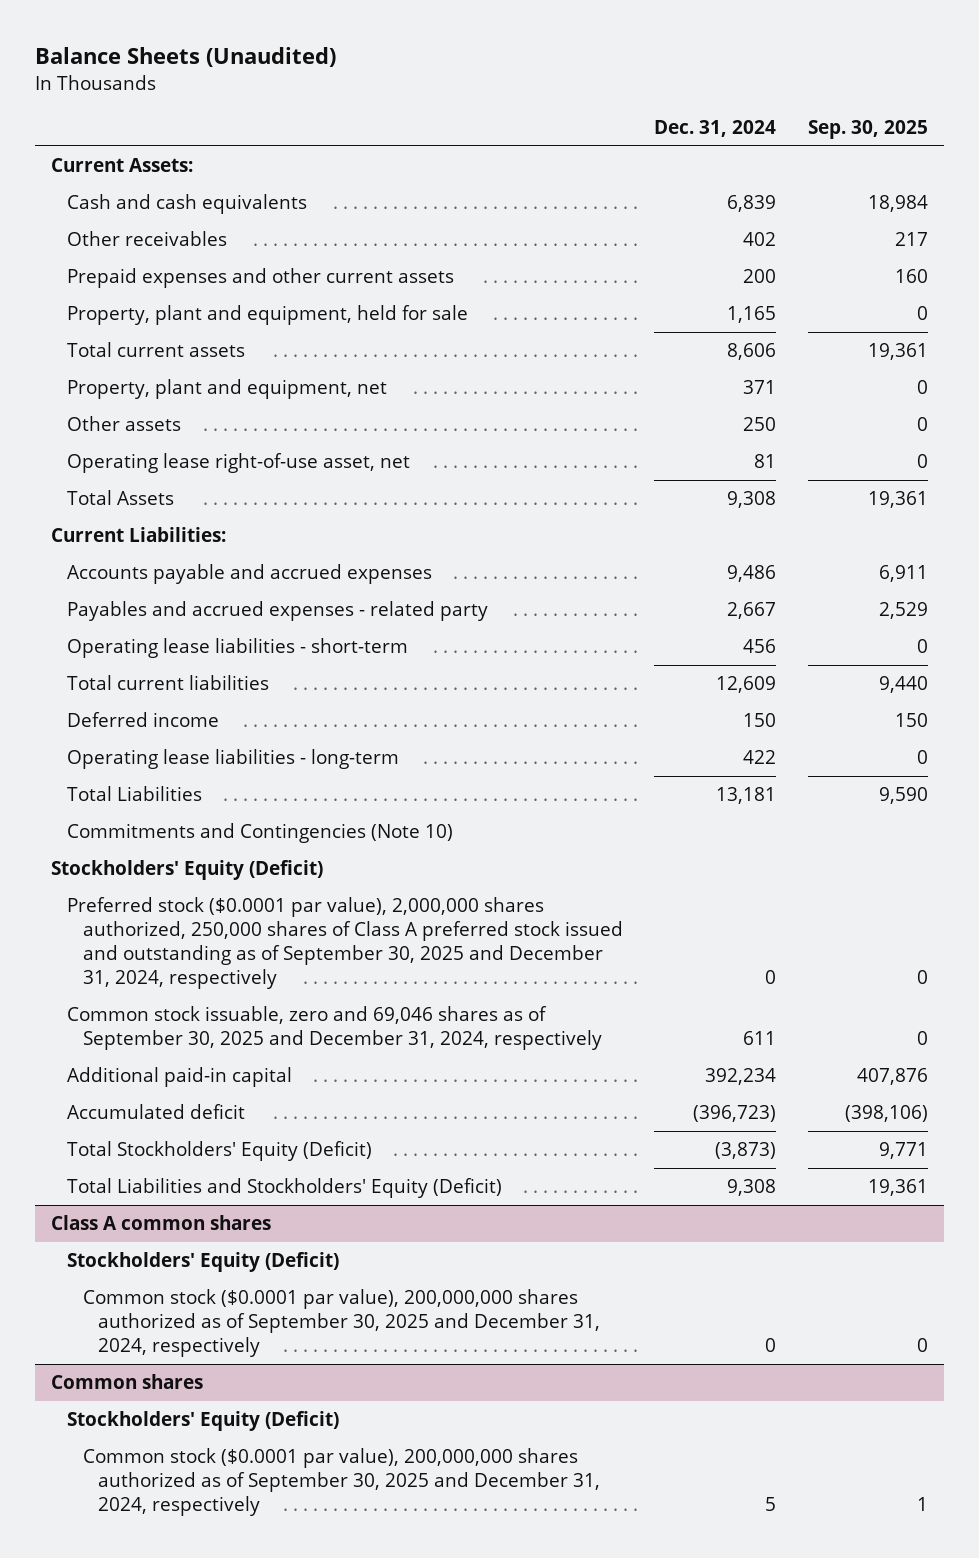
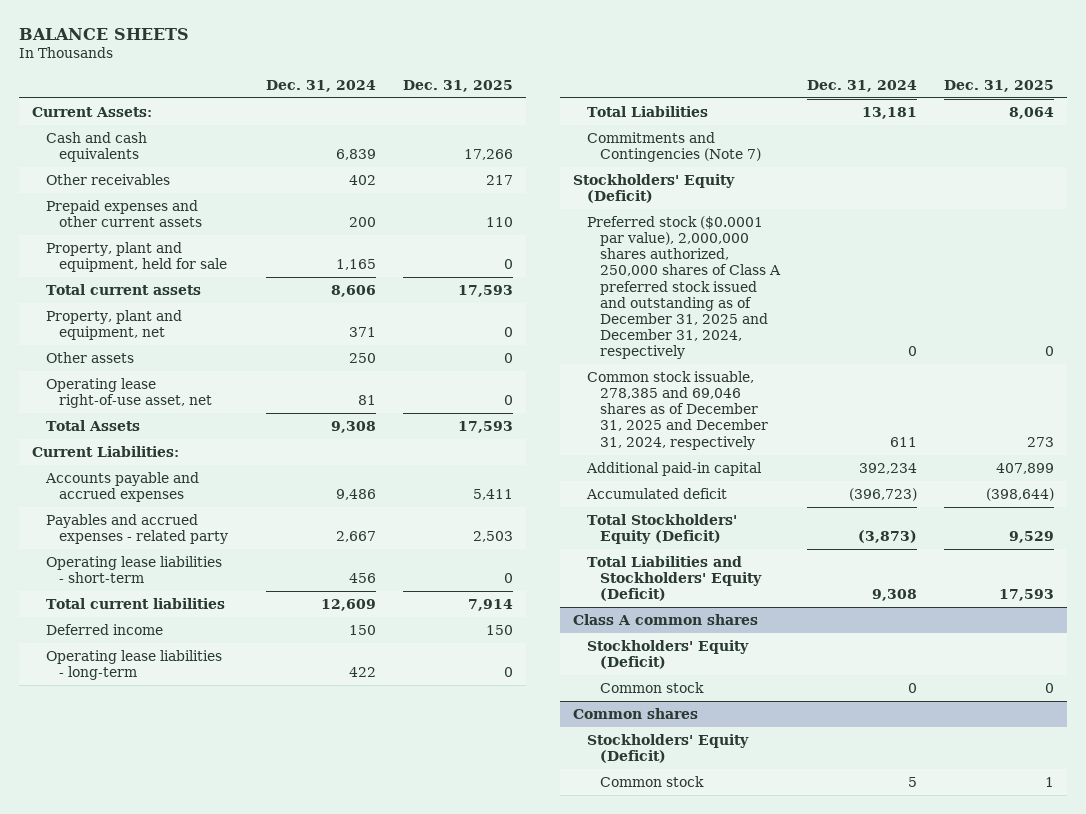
- Balance Sheets (Unaudited)
+ BALANCE SHEETS
- | Dec. 31, 2024 | Sep. 30, 2025
+ | Dec. 31, 2024 | Dec. 31, 2025
- Commitments and Contingencies (Note 10)
+ Commitments and Contingencies (Note 7)
- Preferred stock ($0.0001 par value), 2,000,000 shares authorized, 250,000 shares of Class A preferred stock issued and outstanding as of September 30, 2025 and December 31, 2024, respectively | 0 | 0
- Common stock issuable, zero and 69,046 shares as of September 30, 2025 and December 31, 2024, respectively | 611 | 0
+ Preferred stock ($0.0001 par value), 2,000,000 shares authorized, 250,000 shares of Class A preferred stock issued and outstanding as of December 31, 2025 and December 31, 2024, respectively | 0 | 0
+ Common stock issuable, 278,385 and 69,046 shares as of December 31, 2025 and December 31, 2024, respectively | 611 | 273
@ Class A common shares
- Common stock ($0.0001 par value), 200,000,000 shares authorized as of September 30, 2025 and December 31, 2024, respectively | 0 | 0
+ Common stock | 0 | 0
@ Common shares
- Common stock ($0.0001 par value), 200,000,000 shares authorized as of September 30, 2025 and December 31, 2024, respectively | 5 | 1
+ Common stock | 5 | 1

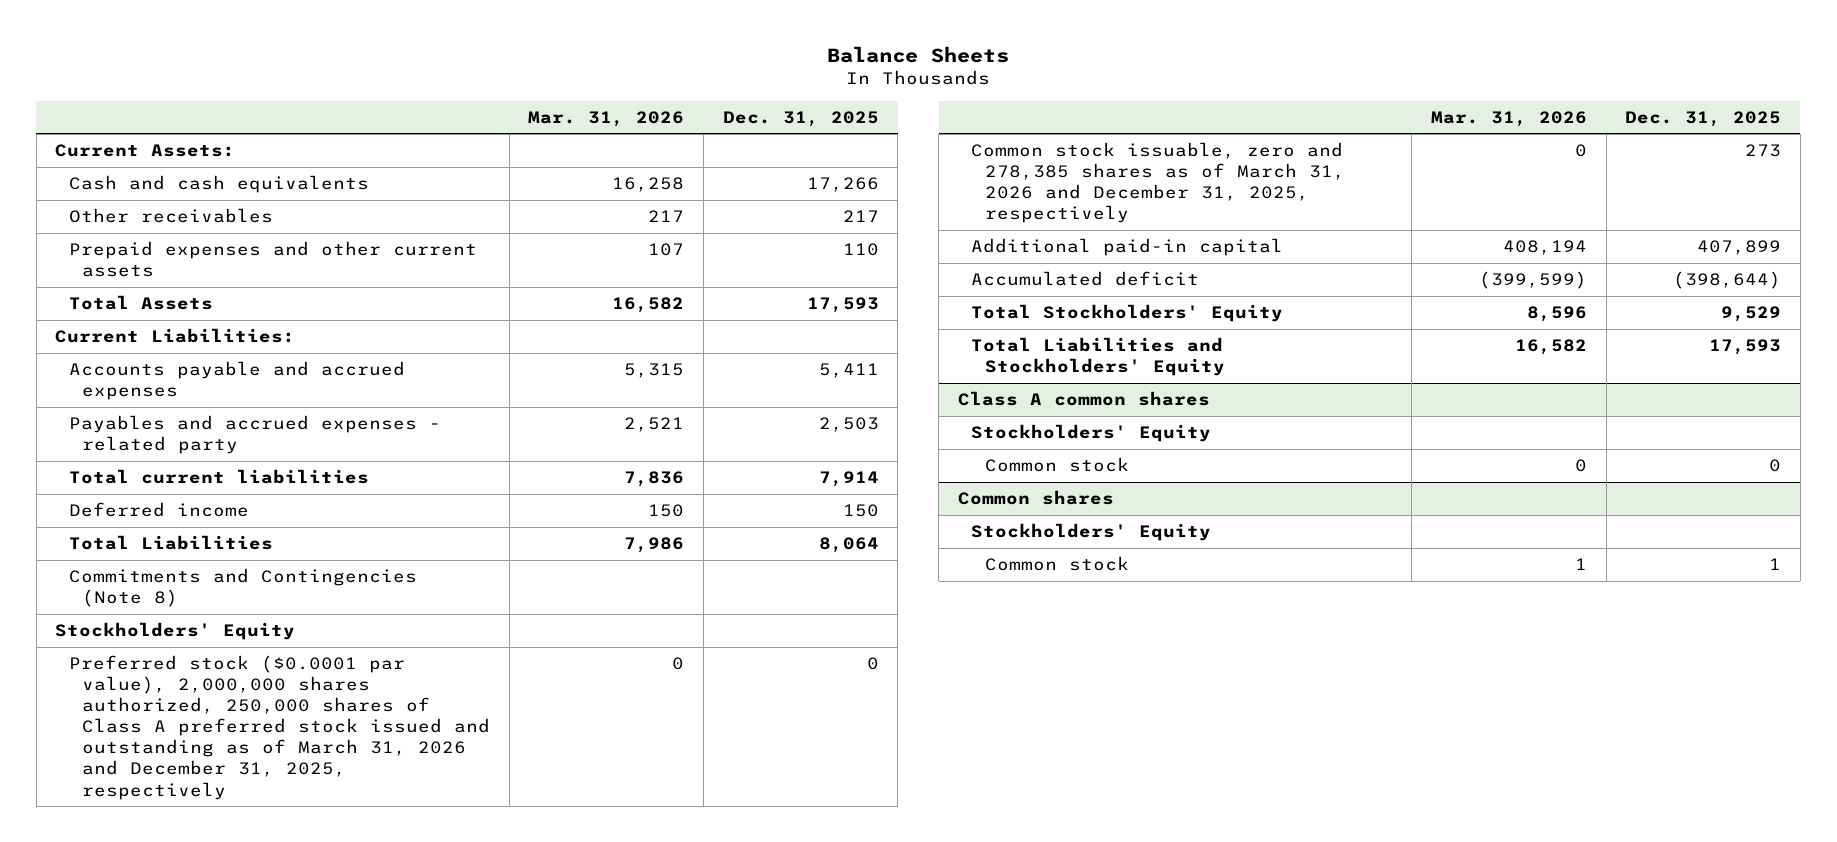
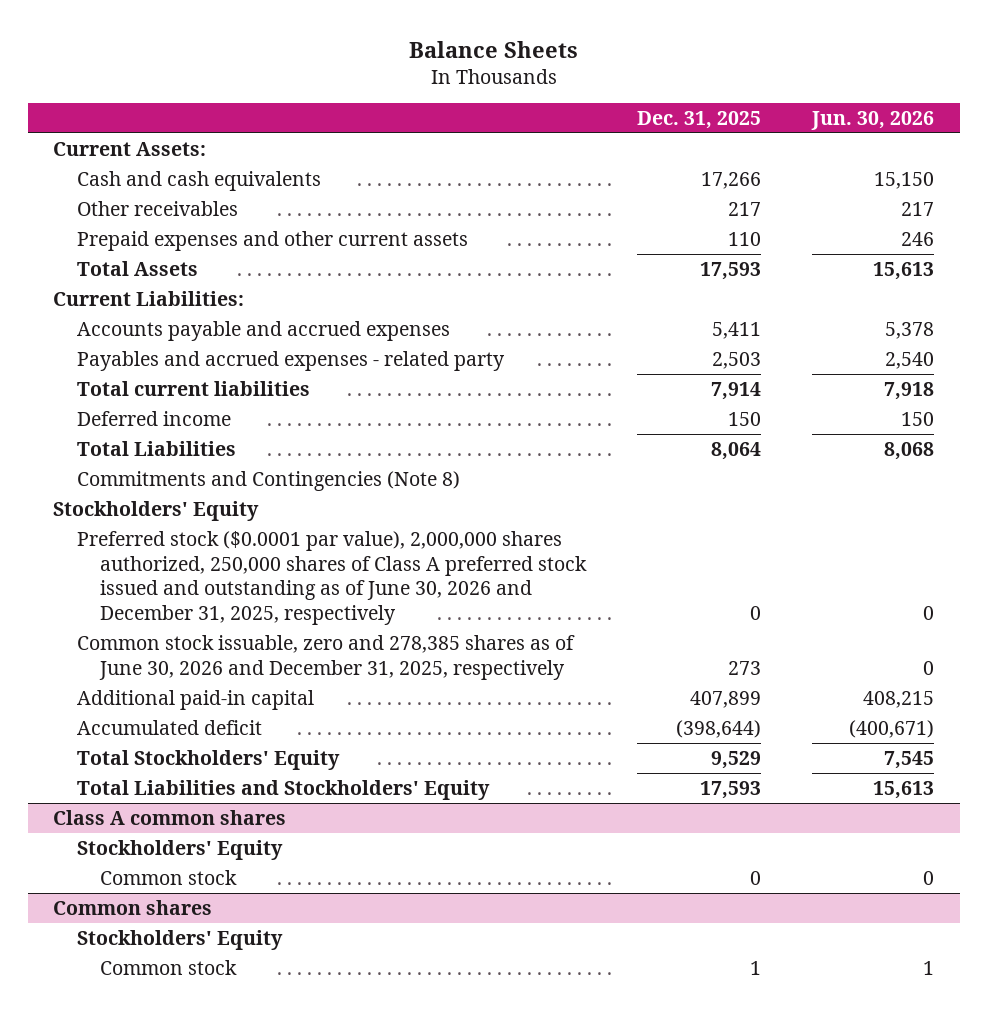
- | Mar. 31, 2026 | Dec. 31, 2025
+ | Dec. 31, 2025 | Jun. 30, 2026
- Preferred stock ($0.0001 par value), 2,000,000 shares authorized, 250,000 shares of Class A preferred stock issued and outstanding as of March 31, 2026 and December 31, 2025, respectively | 0 | 0
- Common stock issuable, zero and 278,385 shares as of March 31, 2026 and December 31, 2025, respectively | 0 | 273
+ Preferred stock ($0.0001 par value), 2,000,000 shares authorized, 250,000 shares of Class A preferred stock issued and outstanding as of June 30, 2026 and December 31, 2025, respectively | 0 | 0
+ Common stock issuable, zero and 278,385 shares as of June 30, 2026 and December 31, 2025, respectively | 273 | 0

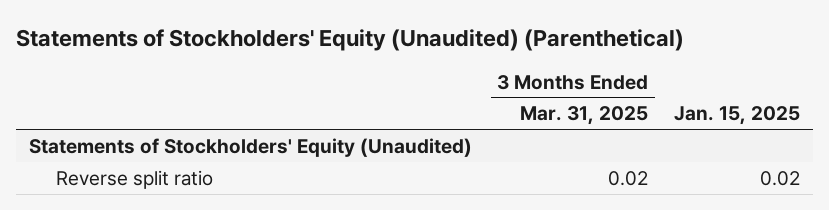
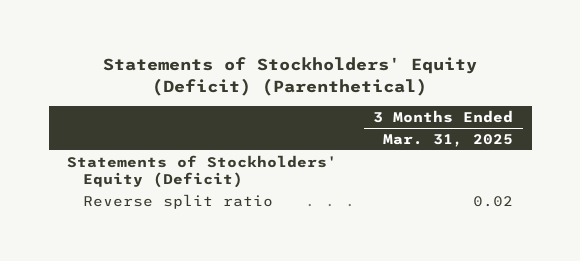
- Statements of Stockholders' Equity (Unaudited) (Parenthetical)
+ Statements of Stockholders' Equity (Deficit) (Parenthetical)
- | 3 Months Ended Mar. 31, 2025 | Jan. 15, 2025
+ | 3 Months Ended Mar. 31, 2025
- Statements of Stockholders' Equity (Unaudited)
+ Statements of Stockholders' Equity (Deficit)

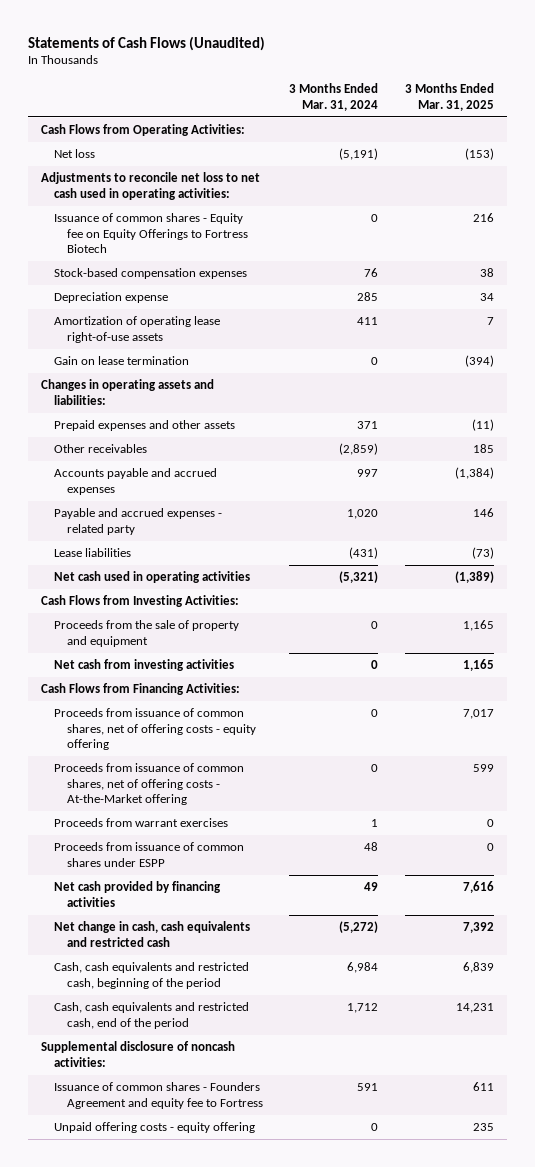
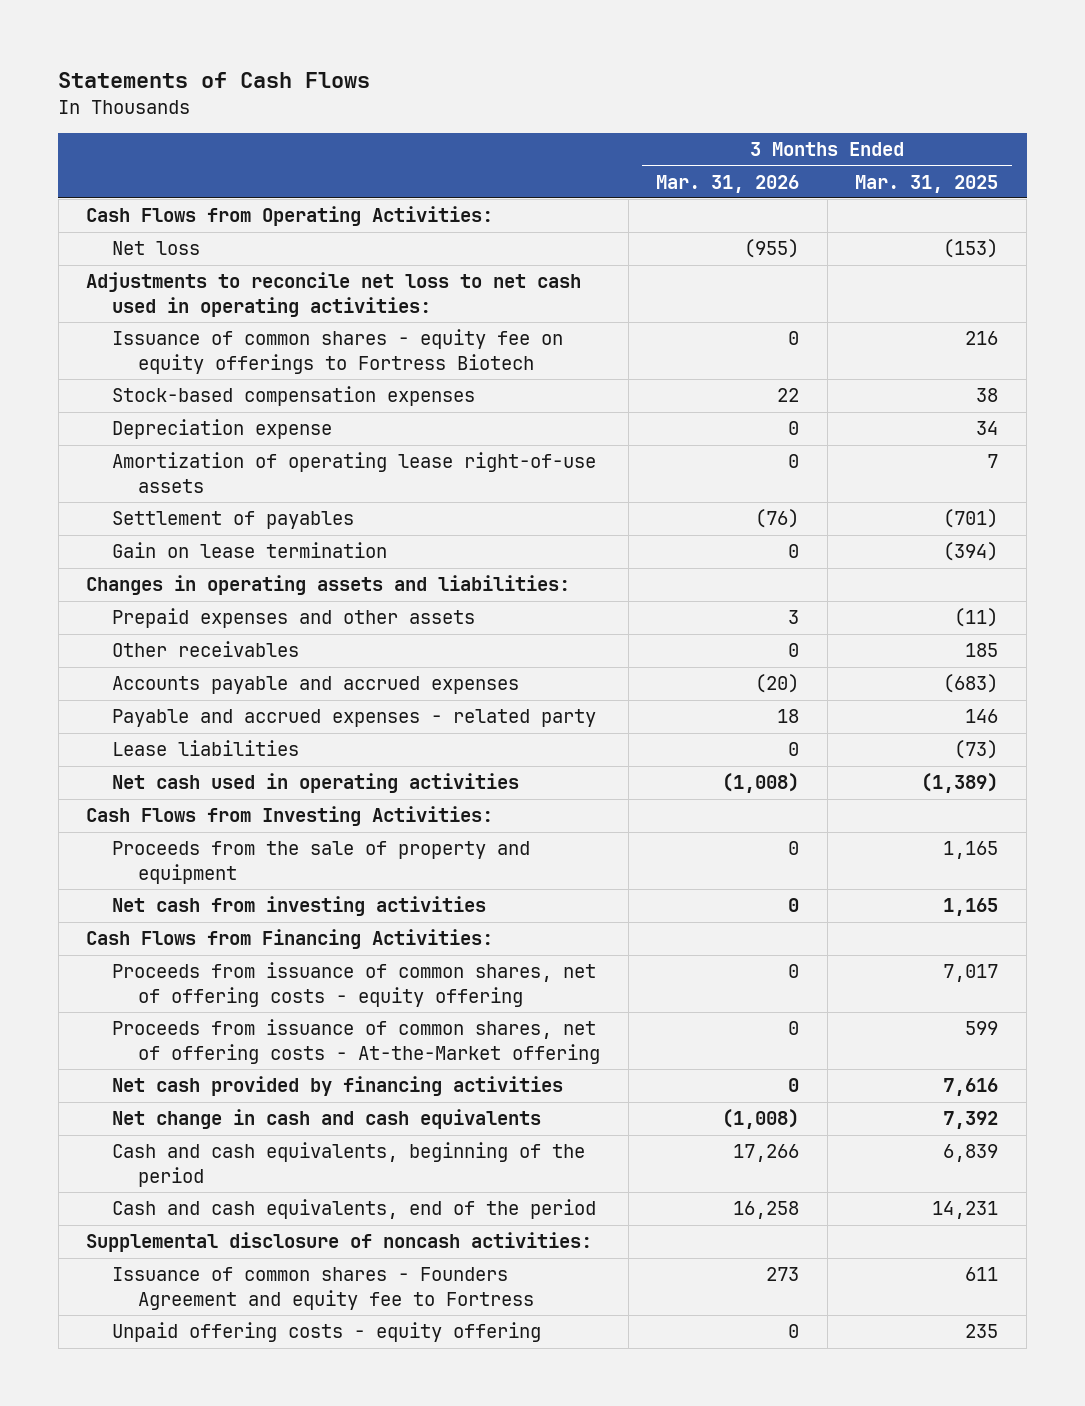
- Statements of Cash Flows (Unaudited)
+ Statements of Cash Flows
- | 3 Months Ended Mar. 31, 2024 | 3 Months Ended Mar. 31, 2025
+ | 3 Months Ended Mar. 31, 2026 | 3 Months Ended Mar. 31, 2025
- Issuance of common shares - Equity fee on Equity Offerings to Fortress Biotech | 0 | 216
+ Issuance of common shares - equity fee on equity offerings to Fortress Biotech | 0 | 216
+ Settlement of payables | (76) | (701)
- Accounts payable and accrued expenses | 997 | (1,384)
+ Accounts payable and accrued expenses | (20) | (683)
- Proceeds from warrant exercises | 1 | 0
- Proceeds from issuance of common shares under ESPP | 48 | 0
- Net change in cash, cash equivalents and restricted cash | (5,272) | 7,392
- Cash, cash equivalents and restricted cash, beginning of the period | 6,984 | 6,839
- Cash, cash equivalents and restricted cash, end of the period | 1,712 | 14,231
+ Net change in cash and cash equivalents | (1,008) | 7,392
+ Cash and cash equivalents, beginning of the period | 17,266 | 6,839
+ Cash and cash equivalents, end of the period | 16,258 | 14,231

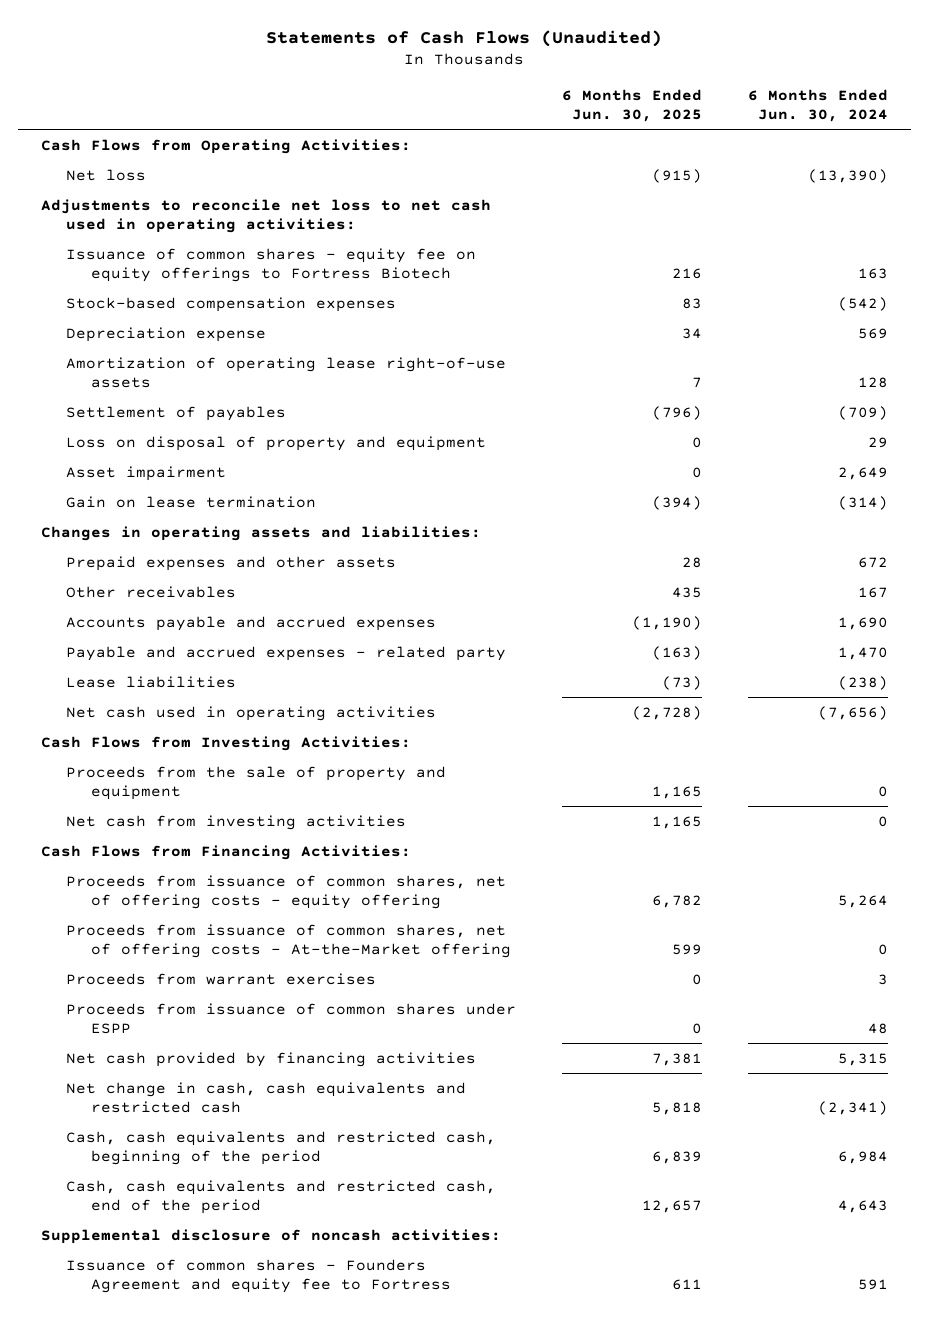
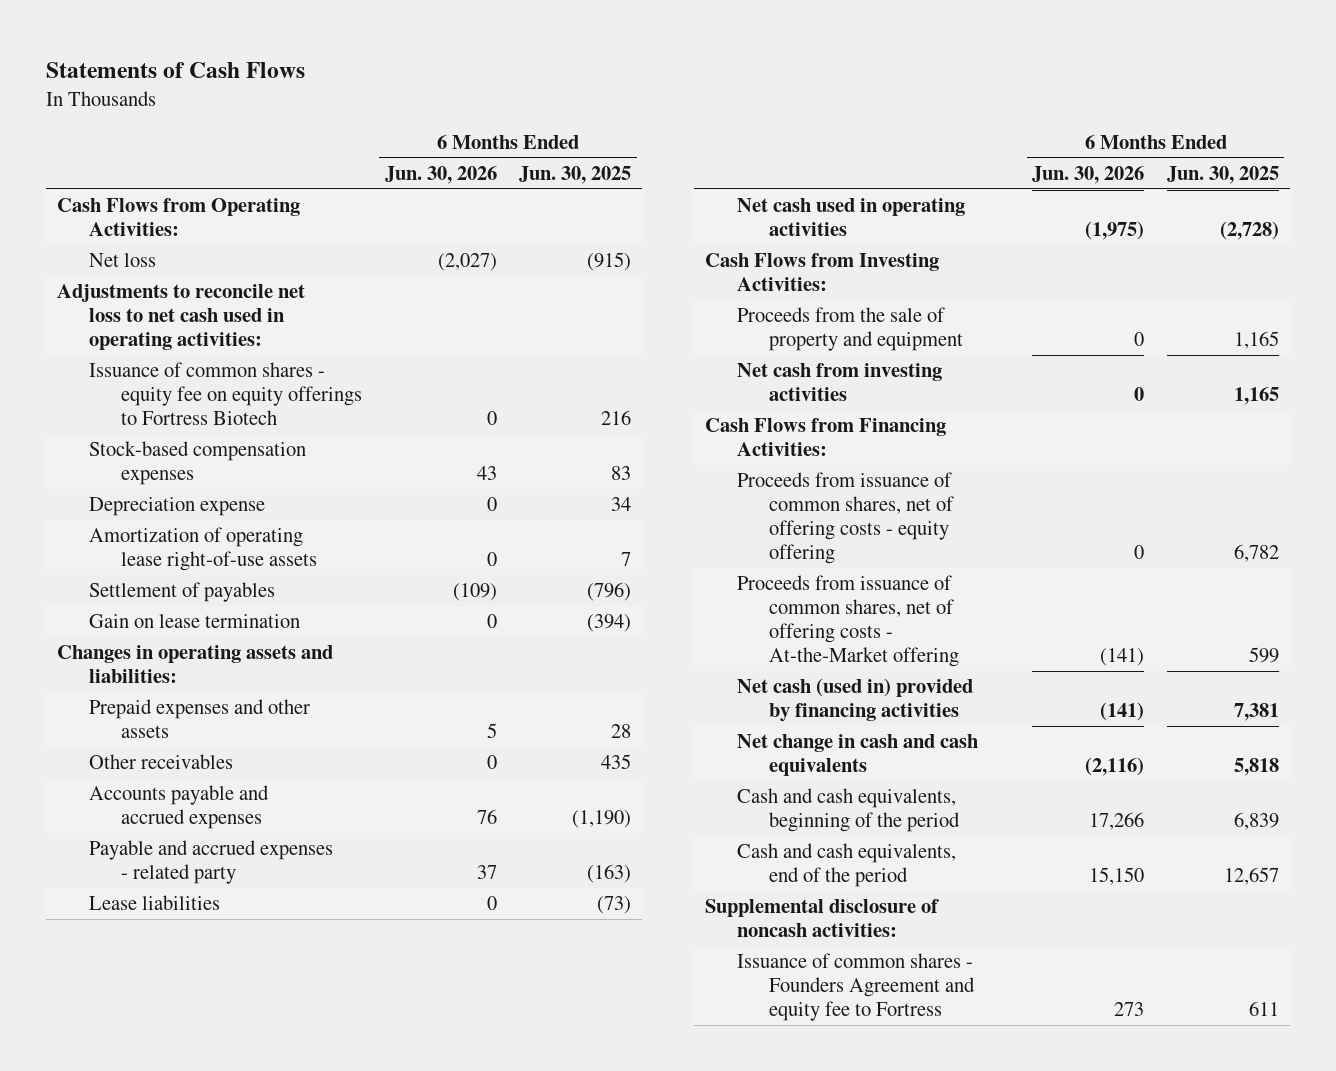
- Statements of Cash Flows (Unaudited)
+ Statements of Cash Flows
- | 6 Months Ended Jun. 30, 2025 | 6 Months Ended Jun. 30, 2024
+ | 6 Months Ended Jun. 30, 2026 | 6 Months Ended Jun. 30, 2025
- Loss on disposal of property and equipment | 0 | 29
- Asset impairment | 0 | 2,649
- Proceeds from warrant exercises | 0 | 3
- Proceeds from issuance of common shares under ESPP | 0 | 48
- Net cash provided by financing activities | 7,381 | 5,315
- Net change in cash, cash equivalents and restricted cash | 5,818 | (2,341)
- Cash, cash equivalents and restricted cash, beginning of the period | 6,839 | 6,984
- Cash, cash equivalents and restricted cash, end of the period | 12,657 | 4,643
+ Net cash (used in) provided by financing activities | (141) | 7,381
+ Net change in cash and cash equivalents | (2,116) | 5,818
+ Cash and cash equivalents, beginning of the period | 17,266 | 6,839
+ Cash and cash equivalents, end of the period | 15,150 | 12,657

